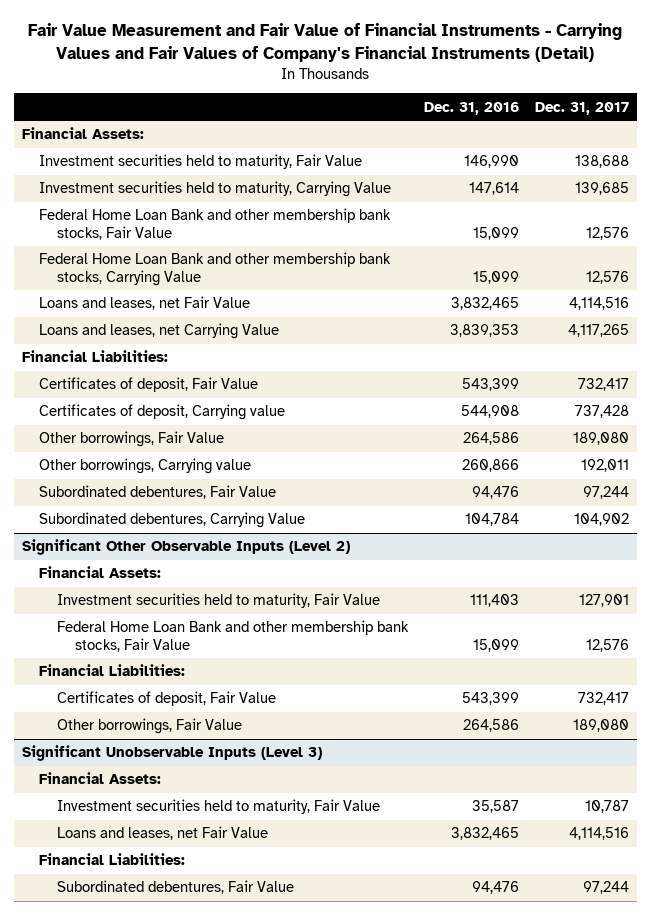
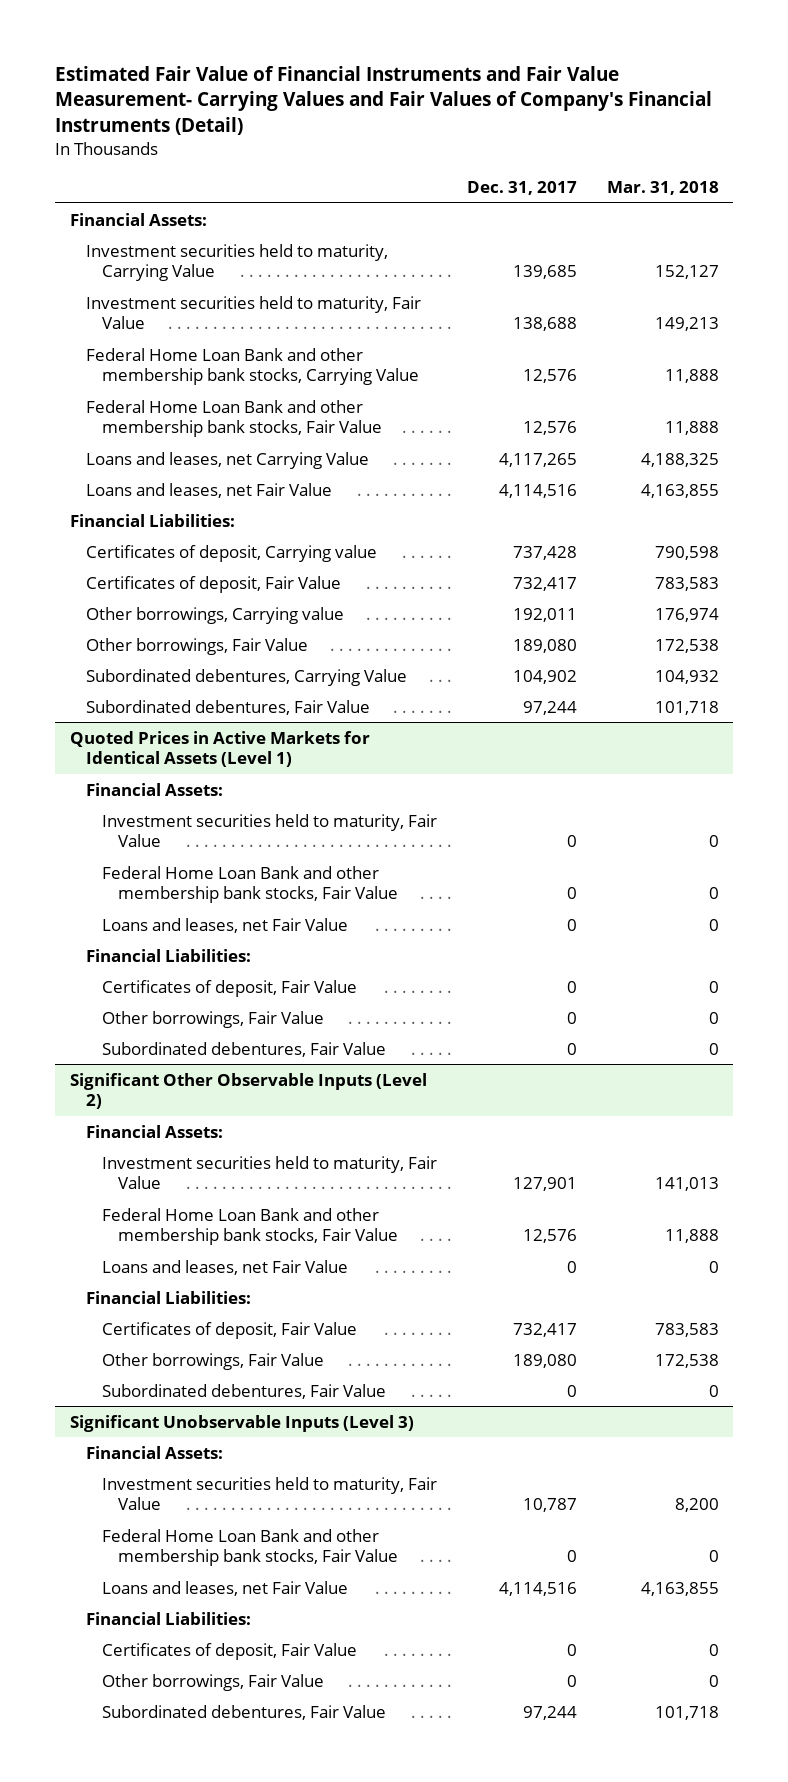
- Fair Value Measurement and Fair Value of Financial Instruments - Carrying Values and Fair Values of Company's Financial Instruments (Detail)
+ Estimated Fair Value of Financial Instruments and Fair Value Measurement- Carrying Values and Fair Values of Company's Financial Instruments (Detail)
- | Dec. 31, 2016 | Dec. 31, 2017
+ | Dec. 31, 2017 | Mar. 31, 2018
moved down: Investment securities held to maturity, Fair Value | 138,688 | 149,213
moved down: Federal Home Loan Bank and other membership bank stocks, Fair Value | 12,576 | 11,888
moved down: Loans and leases, net Fair Value | 4,114,516 | 4,163,855
moved down: Certificates of deposit, Fair Value | 732,417 | 783,583
moved down: Other borrowings, Fair Value | 189,080 | 172,538
moved down: Subordinated debentures, Fair Value | 97,244 | 101,718
+ Quoted Prices in Active Markets for Identical Assets (Level 1)
+ Financial Assets:
+ Investment securities held to maturity, Fair Value | 0 | 0
+ Federal Home Loan Bank and other membership bank stocks, Fair Value | 0 | 0
+ Loans and leases, net Fair Value | 0 | 0
+ Financial Liabilities:
+ Certificates of deposit, Fair Value | 0 | 0
+ Other borrowings, Fair Value | 0 | 0
+ Subordinated debentures, Fair Value | 0 | 0
@ Significant Other Observable Inputs (Level 2)
+ Loans and leases, net Fair Value | 0 | 0
+ Subordinated debentures, Fair Value | 0 | 0
@ Significant Unobservable Inputs (Level 3)
+ Federal Home Loan Bank and other membership bank stocks, Fair Value | 0 | 0
+ Certificates of deposit, Fair Value | 0 | 0
+ Other borrowings, Fair Value | 0 | 0

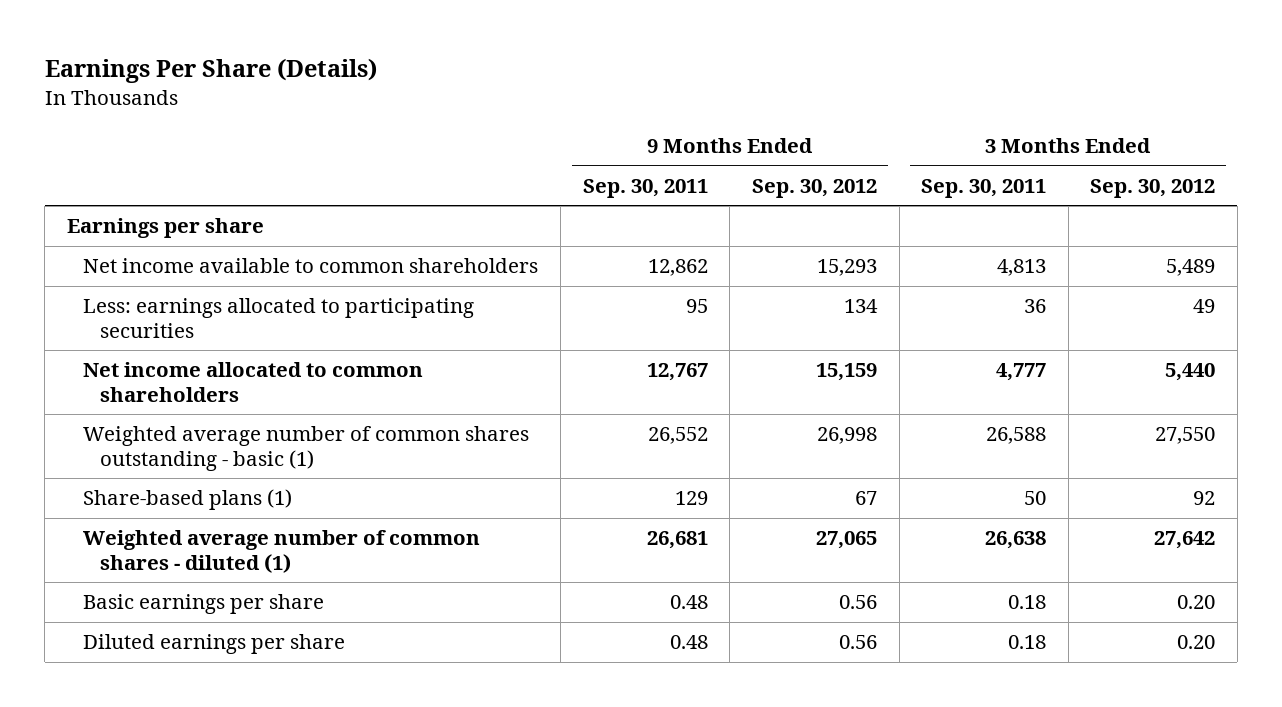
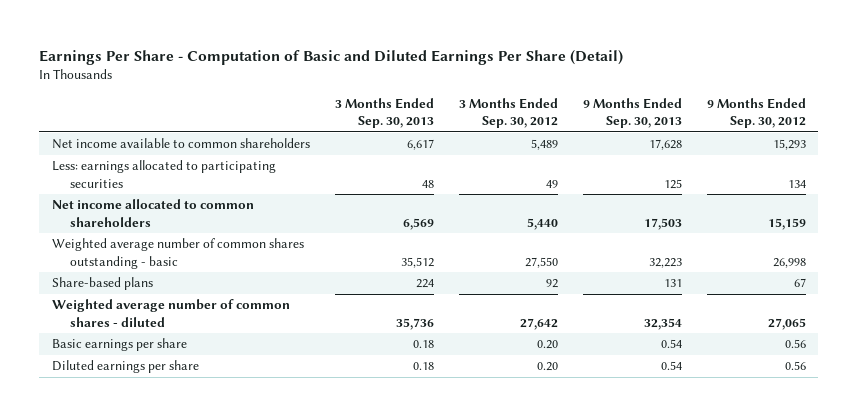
- Earnings Per Share (Details)
+ Earnings Per Share - Computation of Basic and Diluted Earnings Per Share (Detail)
- | 9 Months Ended Sep. 30, 2011 | 9 Months Ended Sep. 30, 2012 | 3 Months Ended Sep. 30, 2011 | 3 Months Ended Sep. 30, 2012
+ | 3 Months Ended Sep. 30, 2013 | 3 Months Ended Sep. 30, 2012 | 9 Months Ended Sep. 30, 2013 | 9 Months Ended Sep. 30, 2012
- Earnings per share
- Weighted average number of common shares outstanding - basic (1) | 26,552 | 26,998 | 26,588 | 27,550
- Share-based plans (1) | 129 | 67 | 50 | 92
- Weighted average number of common shares - diluted (1) | 26,681 | 27,065 | 26,638 | 27,642
+ Weighted average number of common shares outstanding - basic | 35,512 | 27,550 | 32,223 | 26,998
+ Share-based plans | 224 | 92 | 131 | 67
+ Weighted average number of common shares - diluted | 35,736 | 27,642 | 32,354 | 27,065

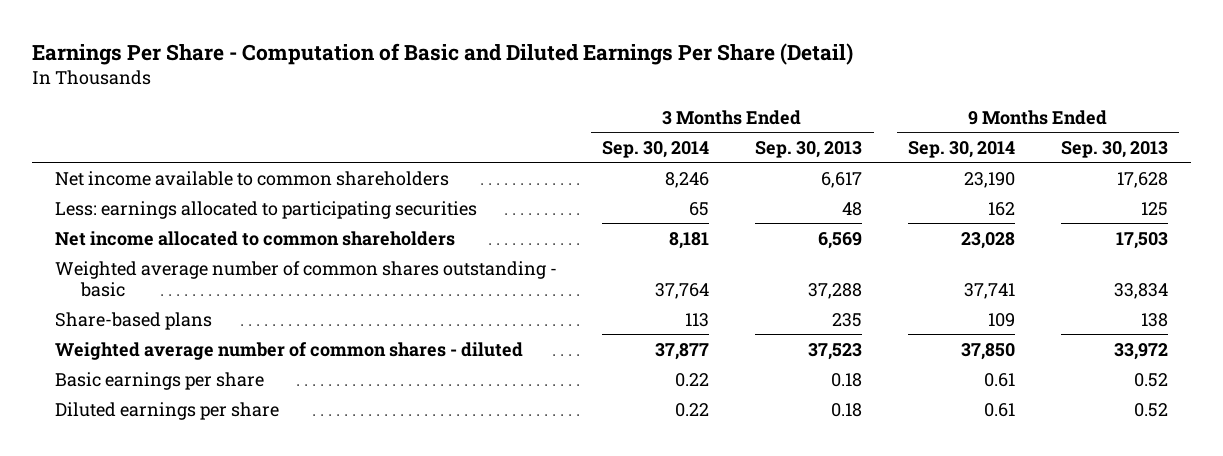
- | 3 Months Ended Sep. 30, 2013 | 3 Months Ended Sep. 30, 2012 | 9 Months Ended Sep. 30, 2013 | 9 Months Ended Sep. 30, 2012
+ | 3 Months Ended Sep. 30, 2014 | 3 Months Ended Sep. 30, 2013 | 9 Months Ended Sep. 30, 2014 | 9 Months Ended Sep. 30, 2013
- Weighted average number of common shares outstanding - basic | 35,512 | 27,550 | 32,223 | 26,998
- Share-based plans | 224 | 92 | 131 | 67
- Weighted average number of common shares - diluted | 35,736 | 27,642 | 32,354 | 27,065
- Basic earnings per share | 0.18 | 0.20 | 0.54 | 0.56
- Diluted earnings per share | 0.18 | 0.20 | 0.54 | 0.56
+ Weighted average number of common shares outstanding - basic | 37,764 | 37,288 | 37,741 | 33,834
+ Share-based plans | 113 | 235 | 109 | 138
+ Weighted average number of common shares - diluted | 37,877 | 37,523 | 37,850 | 33,972
+ Basic earnings per share | 0.22 | 0.18 | 0.61 | 0.52
+ Diluted earnings per share | 0.22 | 0.18 | 0.61 | 0.52

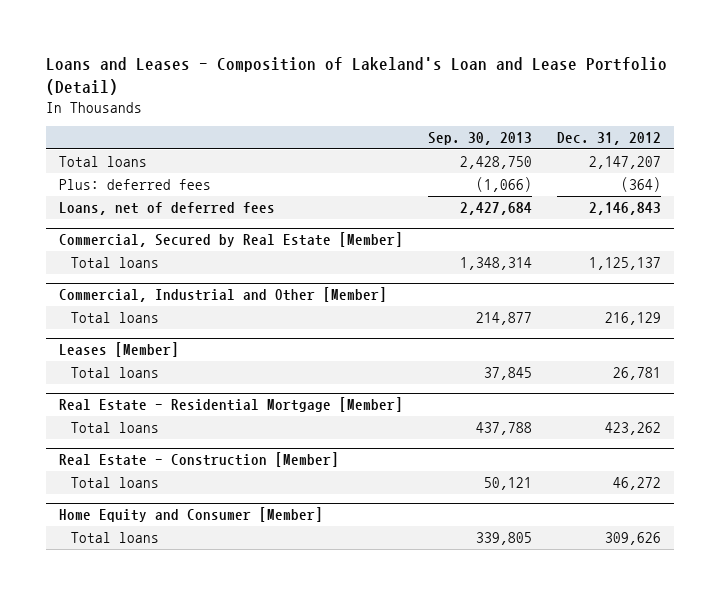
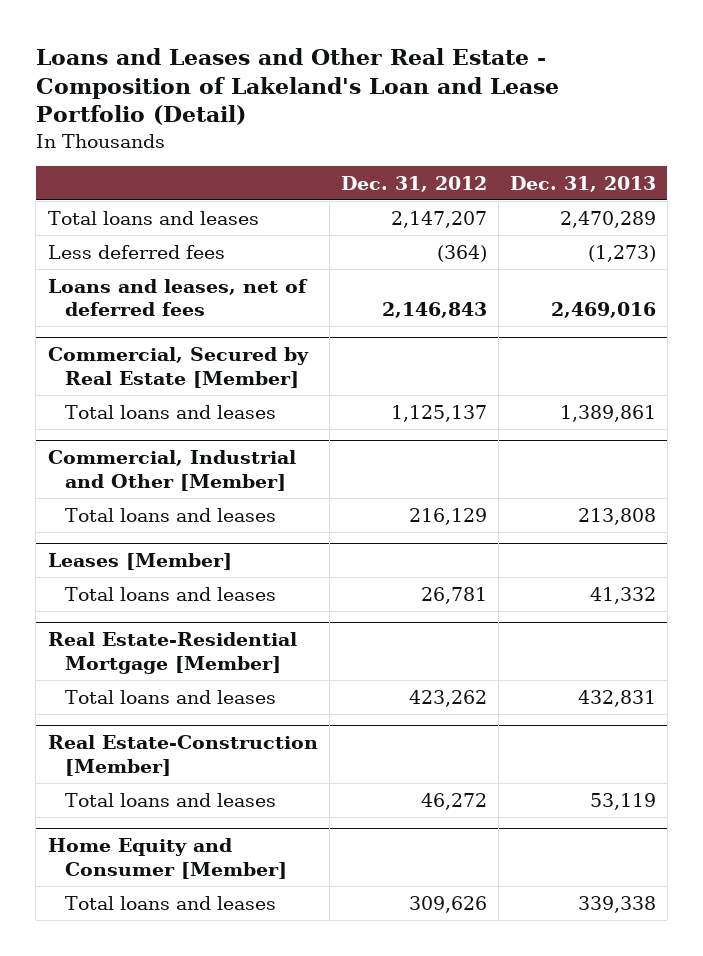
- Loans and Leases - Composition of Lakeland's Loan and Lease Portfolio (Detail)
+ Loans and Leases and Other Real Estate - Composition of Lakeland's Loan and Lease Portfolio (Detail)
- | Sep. 30, 2013 | Dec. 31, 2012
+ | Dec. 31, 2012 | Dec. 31, 2013
- Total loans | 2,428,750 | 2,147,207
- Plus: deferred fees | (1,066) | (364)
- Loans, net of deferred fees | 2,427,684 | 2,146,843
+ Total loans and leases | 2,147,207 | 2,470,289
+ Less deferred fees | (364) | (1,273)
+ Loans and leases, net of deferred fees | 2,146,843 | 2,469,016
@ Commercial, Secured by Real Estate [Member]
- Total loans | 1,348,314 | 1,125,137
+ Total loans and leases | 1,125,137 | 1,389,861
@ Commercial, Industrial and Other [Member]
- Total loans | 214,877 | 216,129
+ Total loans and leases | 216,129 | 213,808
@ Leases [Member]
- Total loans | 37,845 | 26,781
- Real Estate - Residential Mortgage [Member]
- Total loans | 437,788 | 423,262
- Real Estate - Construction [Member]
- Total loans | 50,121 | 46,272
@ Leases [Member]
+ Total loans and leases | 26,781 | 41,332
+ Real Estate-Residential Mortgage [Member]
+ Total loans and leases | 423,262 | 432,831
+ Real Estate-Construction [Member]
+ Total loans and leases | 46,272 | 53,119
@ Home Equity and Consumer [Member]
- Total loans | 339,805 | 309,626
+ Total loans and leases | 309,626 | 339,338

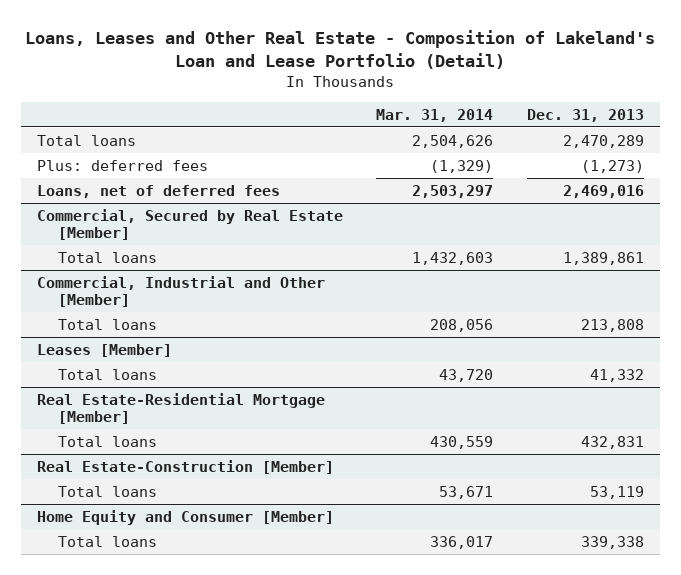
- Loans and Leases and Other Real Estate - Composition of Lakeland's Loan and Lease Portfolio (Detail)
+ Loans, Leases and Other Real Estate - Composition of Lakeland's Loan and Lease Portfolio (Detail)
- | Dec. 31, 2012 | Dec. 31, 2013
+ | Mar. 31, 2014 | Dec. 31, 2013
- Total loans and leases | 2,147,207 | 2,470,289
- Less deferred fees | (364) | (1,273)
- Loans and leases, net of deferred fees | 2,146,843 | 2,469,016
+ Total loans | 2,504,626 | 2,470,289
+ Plus: deferred fees | (1,329) | (1,273)
+ Loans, net of deferred fees | 2,503,297 | 2,469,016
@ Commercial, Secured by Real Estate [Member]
- Total loans and leases | 1,125,137 | 1,389,861
+ Total loans | 1,432,603 | 1,389,861
@ Commercial, Industrial and Other [Member]
- Total loans and leases | 216,129 | 213,808
+ Total loans | 208,056 | 213,808
@ Leases [Member]
- Total loans and leases | 26,781 | 41,332
+ Total loans | 43,720 | 41,332
@ Real Estate-Residential Mortgage [Member]
- Total loans and leases | 423,262 | 432,831
+ Total loans | 430,559 | 432,831
@ Real Estate-Construction [Member]
- Total loans and leases | 46,272 | 53,119
+ Total loans | 53,671 | 53,119
@ Home Equity and Consumer [Member]
- Total loans and leases | 309,626 | 339,338
+ Total loans | 336,017 | 339,338

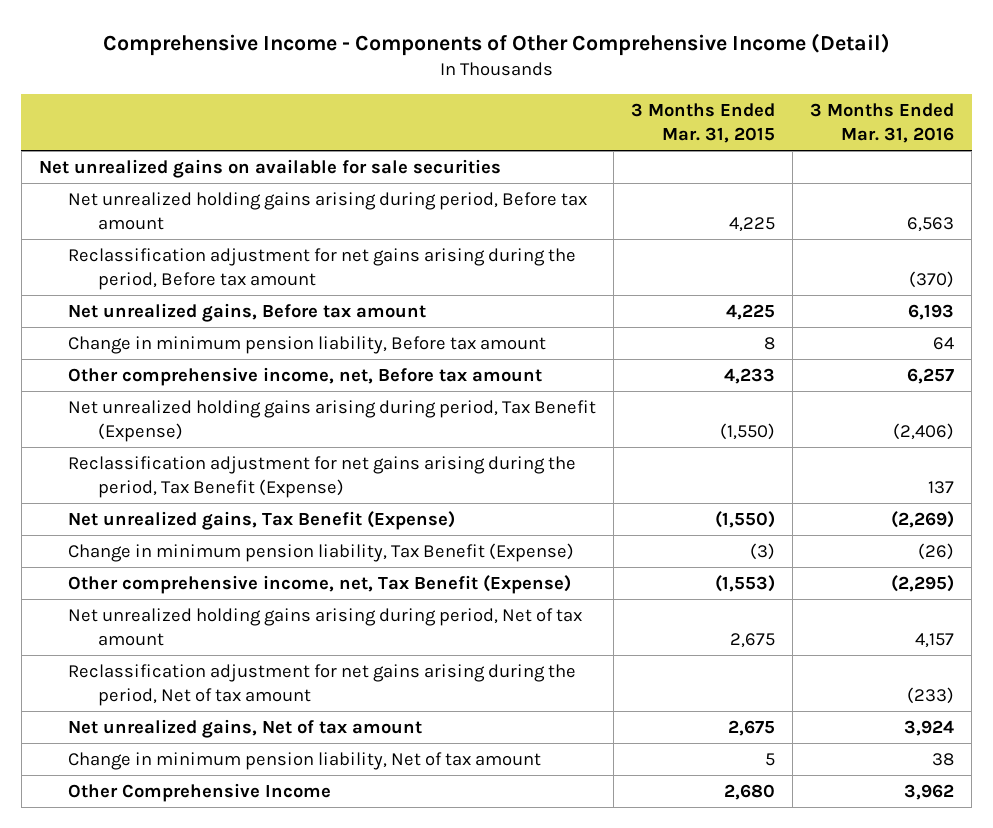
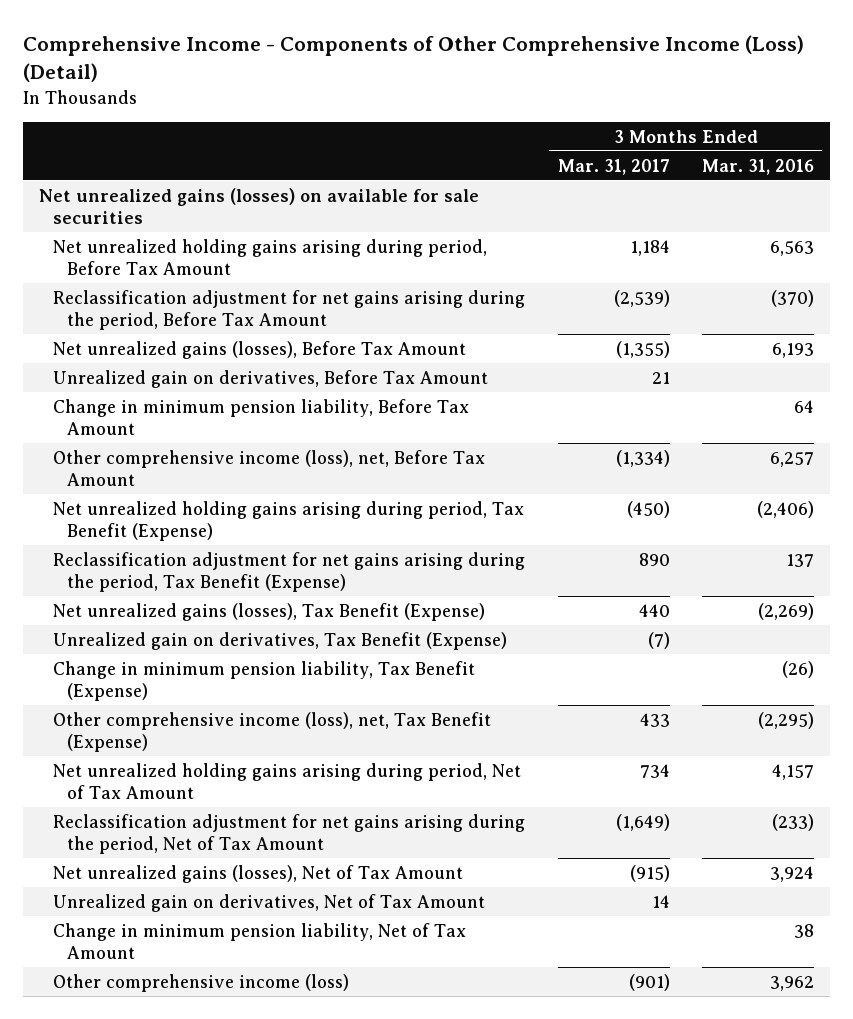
- Comprehensive Income - Components of Other Comprehensive Income (Detail)
+ Comprehensive Income - Components of Other Comprehensive Income (Loss) (Detail)
- | 3 Months Ended Mar. 31, 2015 | 3 Months Ended Mar. 31, 2016
+ | 3 Months Ended Mar. 31, 2017 | 3 Months Ended Mar. 31, 2016
- Net unrealized gains on available for sale securities
- Net unrealized holding gains arising during period, Before tax amount | 4,225 | 6,563
- Reclassification adjustment for net gains arising during the period, Before tax amount | | (370)
- Net unrealized gains, Before tax amount | 4,225 | 6,193
- Change in minimum pension liability, Before tax amount | 8 | 64
- Other comprehensive income, net, Before tax amount | 4,233 | 6,257
+ Net unrealized gains (losses) on available for sale securities
+ Net unrealized holding gains arising during period, Before Tax Amount | 1,184 | 6,563
+ Reclassification adjustment for net gains arising during the period, Before Tax Amount | (2,539) | (370)
+ Net unrealized gains (losses), Before Tax Amount | (1,355) | 6,193
+ Unrealized gain on derivatives, Before Tax Amount | 21 |
+ Change in minimum pension liability, Before Tax Amount | | 64
+ Other comprehensive income (loss), net, Before Tax Amount | (1,334) | 6,257
- Net unrealized gains, Tax Benefit (Expense) | (1,550) | (2,269)
+ Net unrealized gains (losses), Tax Benefit (Expense) | 440 | (2,269)
+ Unrealized gain on derivatives, Tax Benefit (Expense) | (7) |
- Other comprehensive income, net, Tax Benefit (Expense) | (1,553) | (2,295)
- Net unrealized holding gains arising during period, Net of tax amount | 2,675 | 4,157
- Reclassification adjustment for net gains arising during the period, Net of tax amount | | (233)
- Net unrealized gains, Net of tax amount | 2,675 | 3,924
- Change in minimum pension liability, Net of tax amount | 5 | 38
- Other Comprehensive Income | 2,680 | 3,962
+ Other comprehensive income (loss), net, Tax Benefit (Expense) | 433 | (2,295)
+ Net unrealized holding gains arising during period, Net of Tax Amount | 734 | 4,157
+ Reclassification adjustment for net gains arising during the period, Net of Tax Amount | (1,649) | (233)
+ Net unrealized gains (losses), Net of Tax Amount | (915) | 3,924
+ Unrealized gain on derivatives, Net of Tax Amount | 14 |
+ Change in minimum pension liability, Net of Tax Amount | | 38
+ Other comprehensive income (loss) | (901) | 3,962

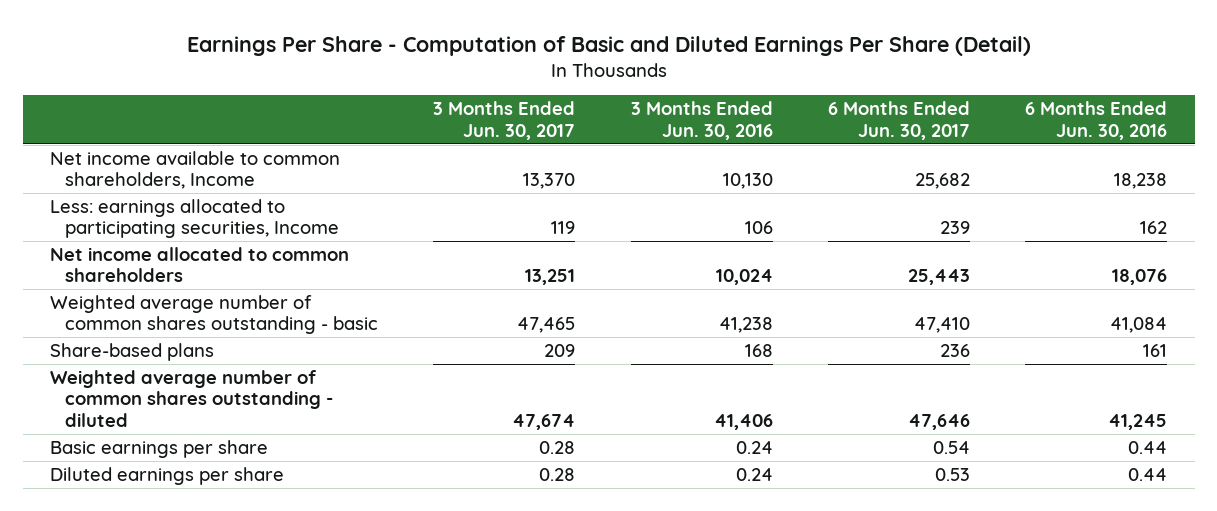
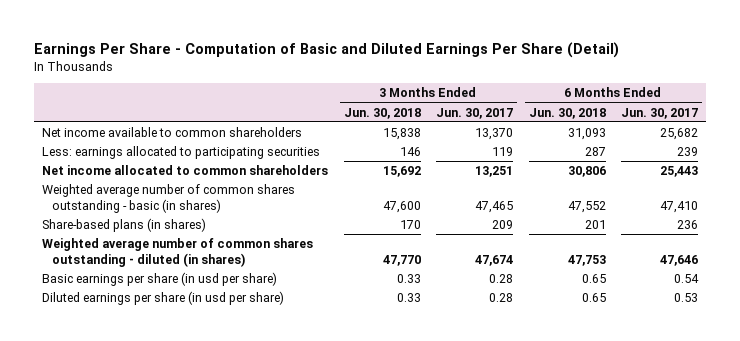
- | 3 Months Ended Jun. 30, 2017 | 3 Months Ended Jun. 30, 2016 | 6 Months Ended Jun. 30, 2017 | 6 Months Ended Jun. 30, 2016
+ | 3 Months Ended Jun. 30, 2018 | 3 Months Ended Jun. 30, 2017 | 6 Months Ended Jun. 30, 2018 | 6 Months Ended Jun. 30, 2017
- Net income available to common shareholders, Income | 13,370 | 10,130 | 25,682 | 18,238
- Less: earnings allocated to participating securities, Income | 119 | 106 | 239 | 162
+ Net income available to common shareholders | 15,838 | 13,370 | 31,093 | 25,682
+ Less: earnings allocated to participating securities | 146 | 119 | 287 | 239
- Weighted average number of common shares outstanding - basic | 47,465 | 41,238 | 47,410 | 41,084
- Share-based plans | 209 | 168 | 236 | 161
- Weighted average number of common shares outstanding - diluted | 47,674 | 41,406 | 47,646 | 41,245
- Basic earnings per share | 0.28 | 0.24 | 0.54 | 0.44
- Diluted earnings per share | 0.28 | 0.24 | 0.53 | 0.44
+ Weighted average number of common shares outstanding - basic (in shares) | 47,600 | 47,465 | 47,552 | 47,410
+ Share-based plans (in shares) | 170 | 209 | 201 | 236
+ Weighted average number of common shares outstanding - diluted (in shares) | 47,770 | 47,674 | 47,753 | 47,646
+ Basic earnings per share (in usd per share) | 0.33 | 0.28 | 0.65 | 0.54
+ Diluted earnings per share (in usd per share) | 0.33 | 0.28 | 0.65 | 0.53

